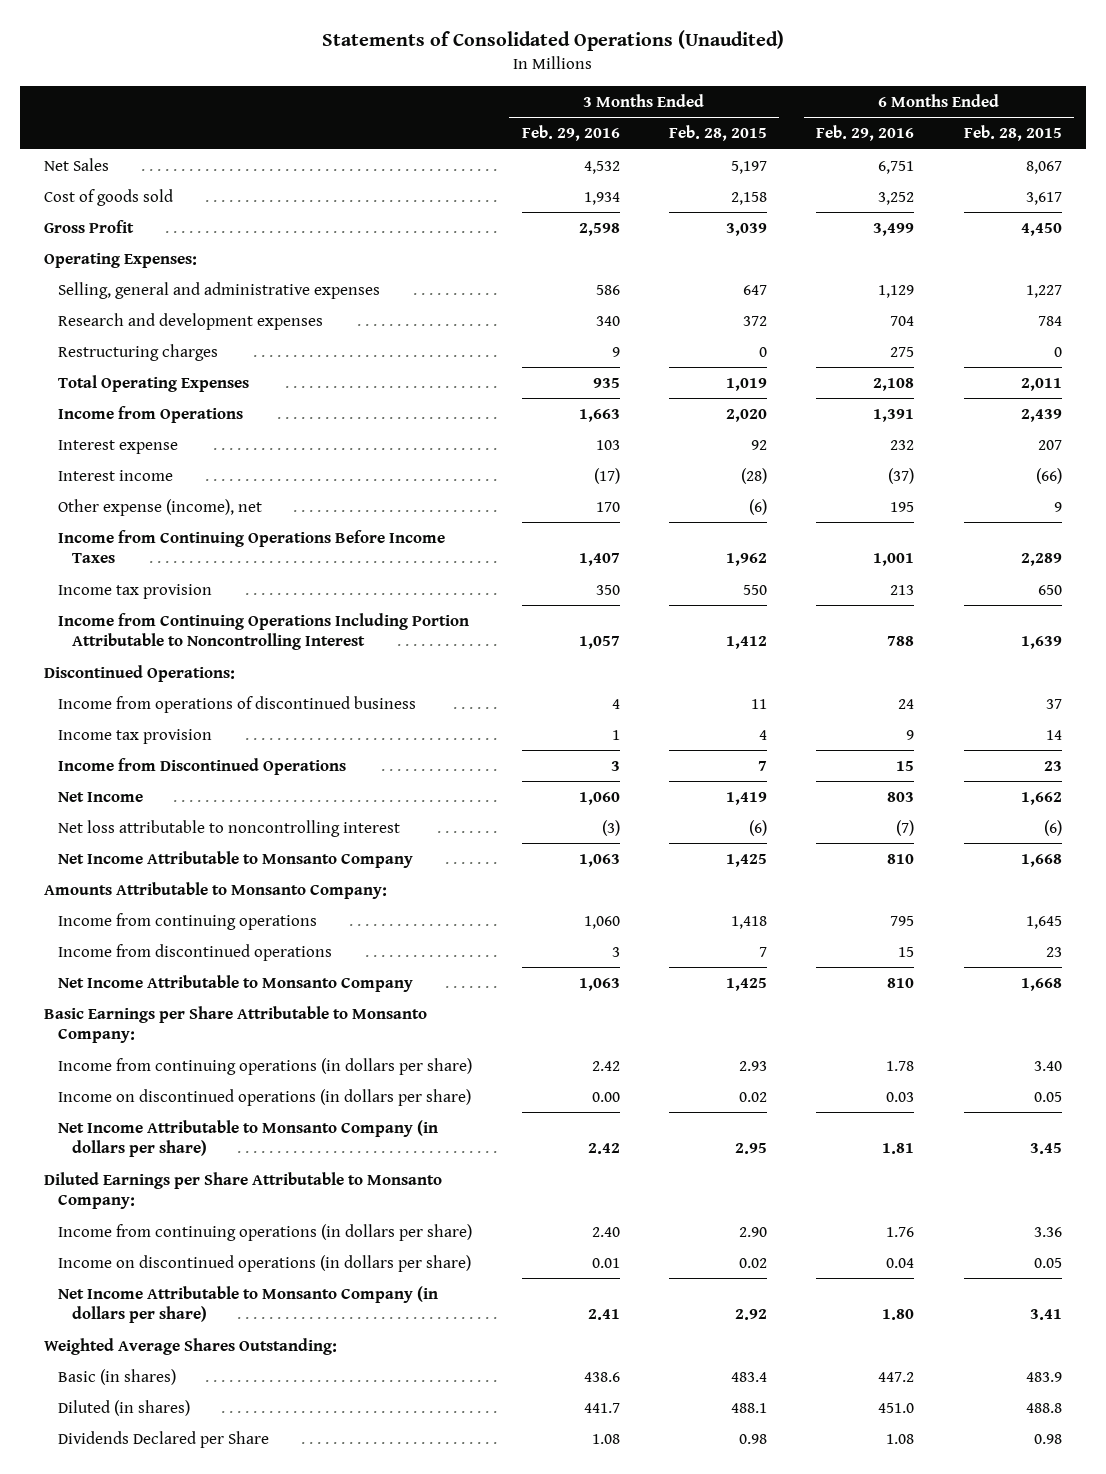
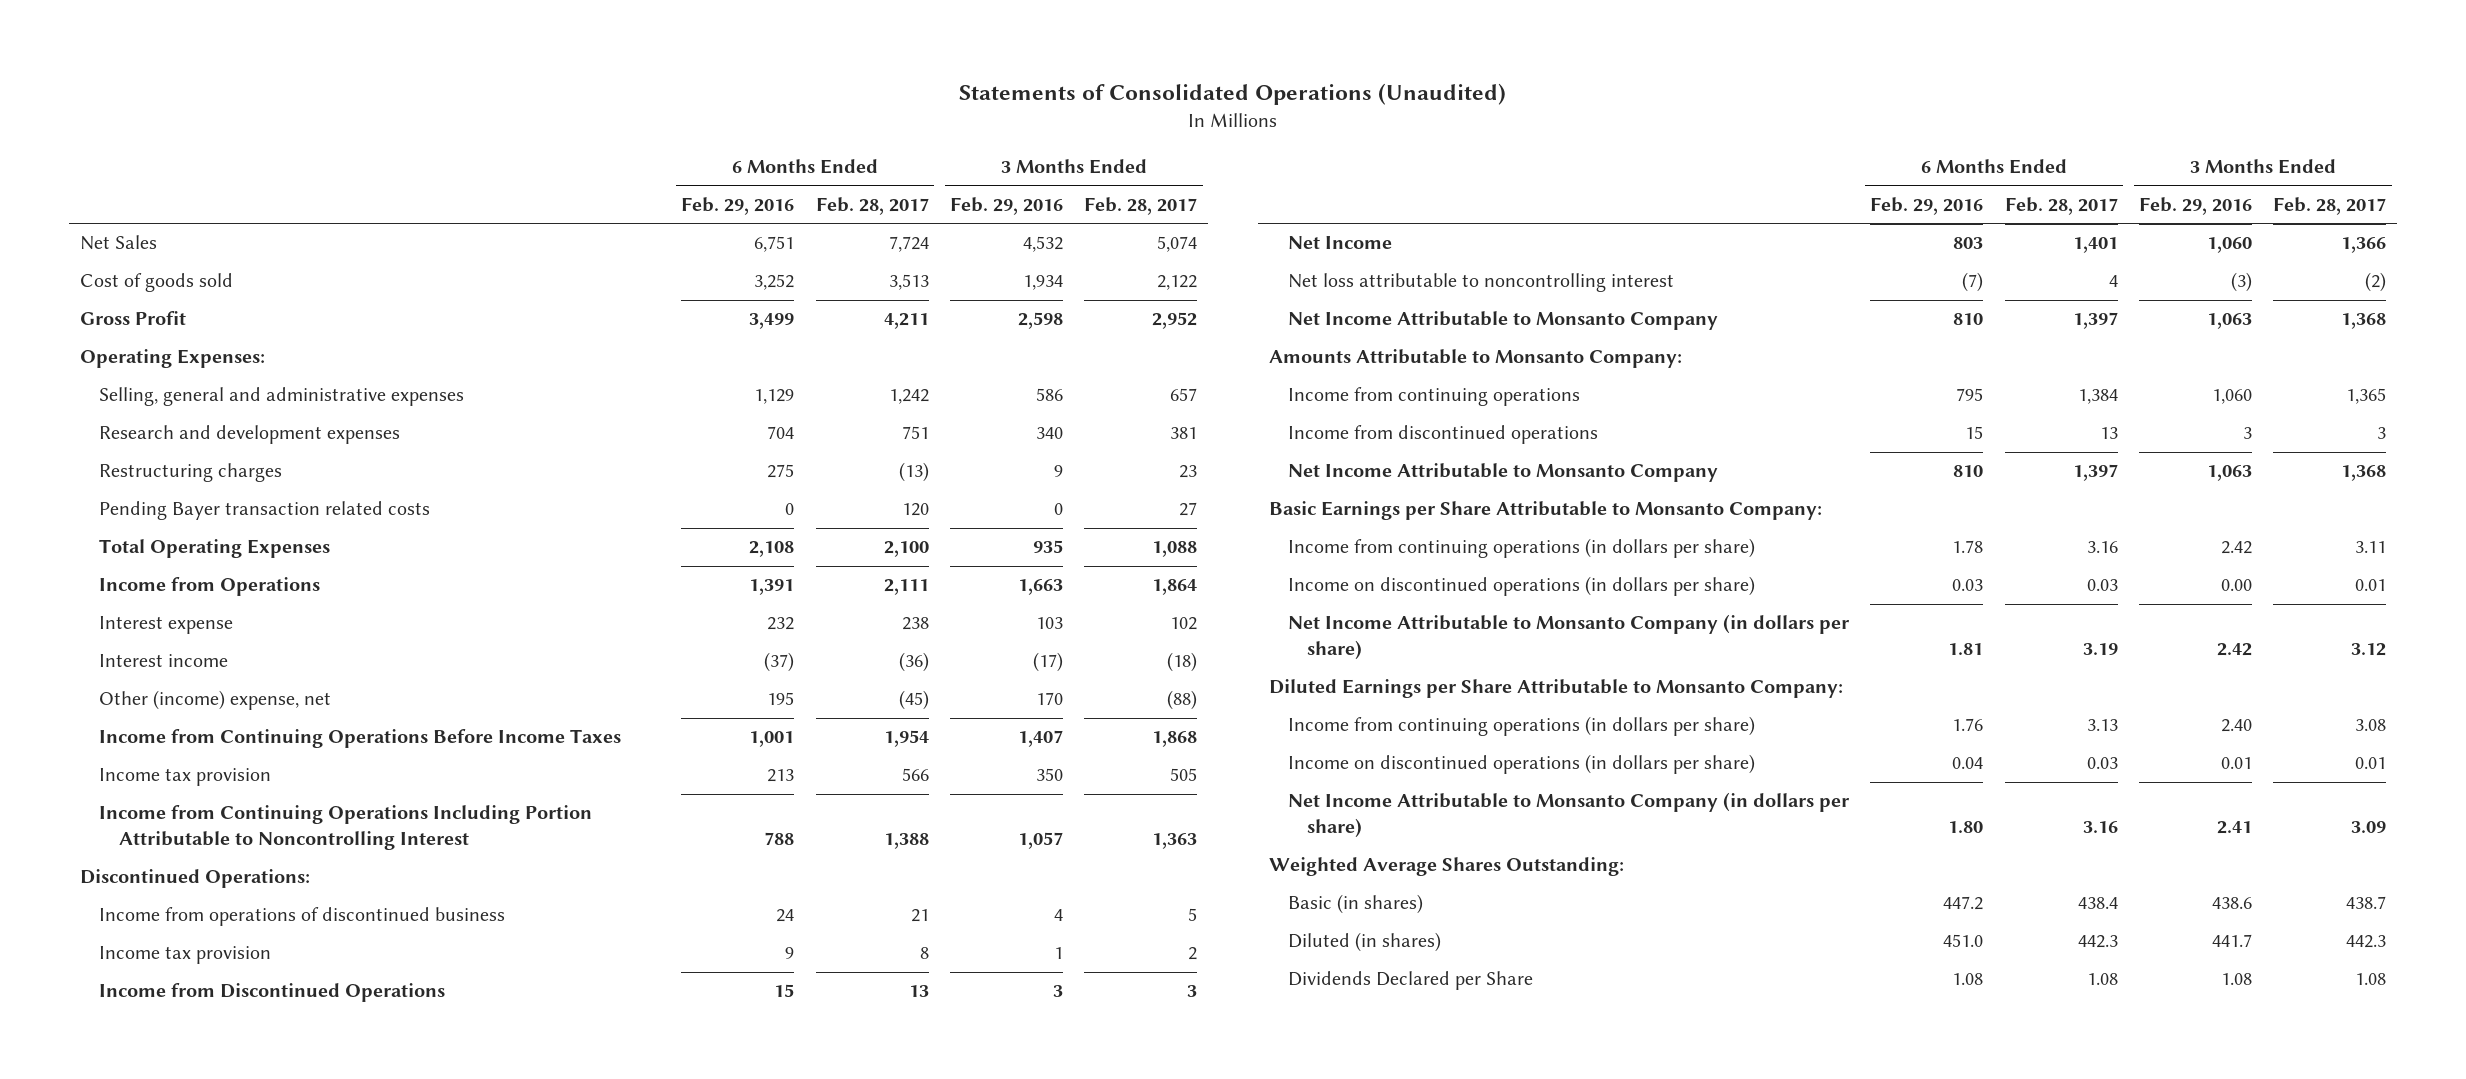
- | 3 Months Ended Feb. 29, 2016 | 3 Months Ended Feb. 28, 2015 | 6 Months Ended Feb. 29, 2016 | 6 Months Ended Feb. 28, 2015
+ | 6 Months Ended Feb. 29, 2016 | 6 Months Ended Feb. 28, 2017 | 3 Months Ended Feb. 29, 2016 | 3 Months Ended Feb. 28, 2017
+ Pending Bayer transaction related costs | 0 | 120 | 0 | 27
- Other expense (income), net | 170 | (6) | 195 | 9
+ Other (income) expense, net | 195 | (45) | 170 | (88)

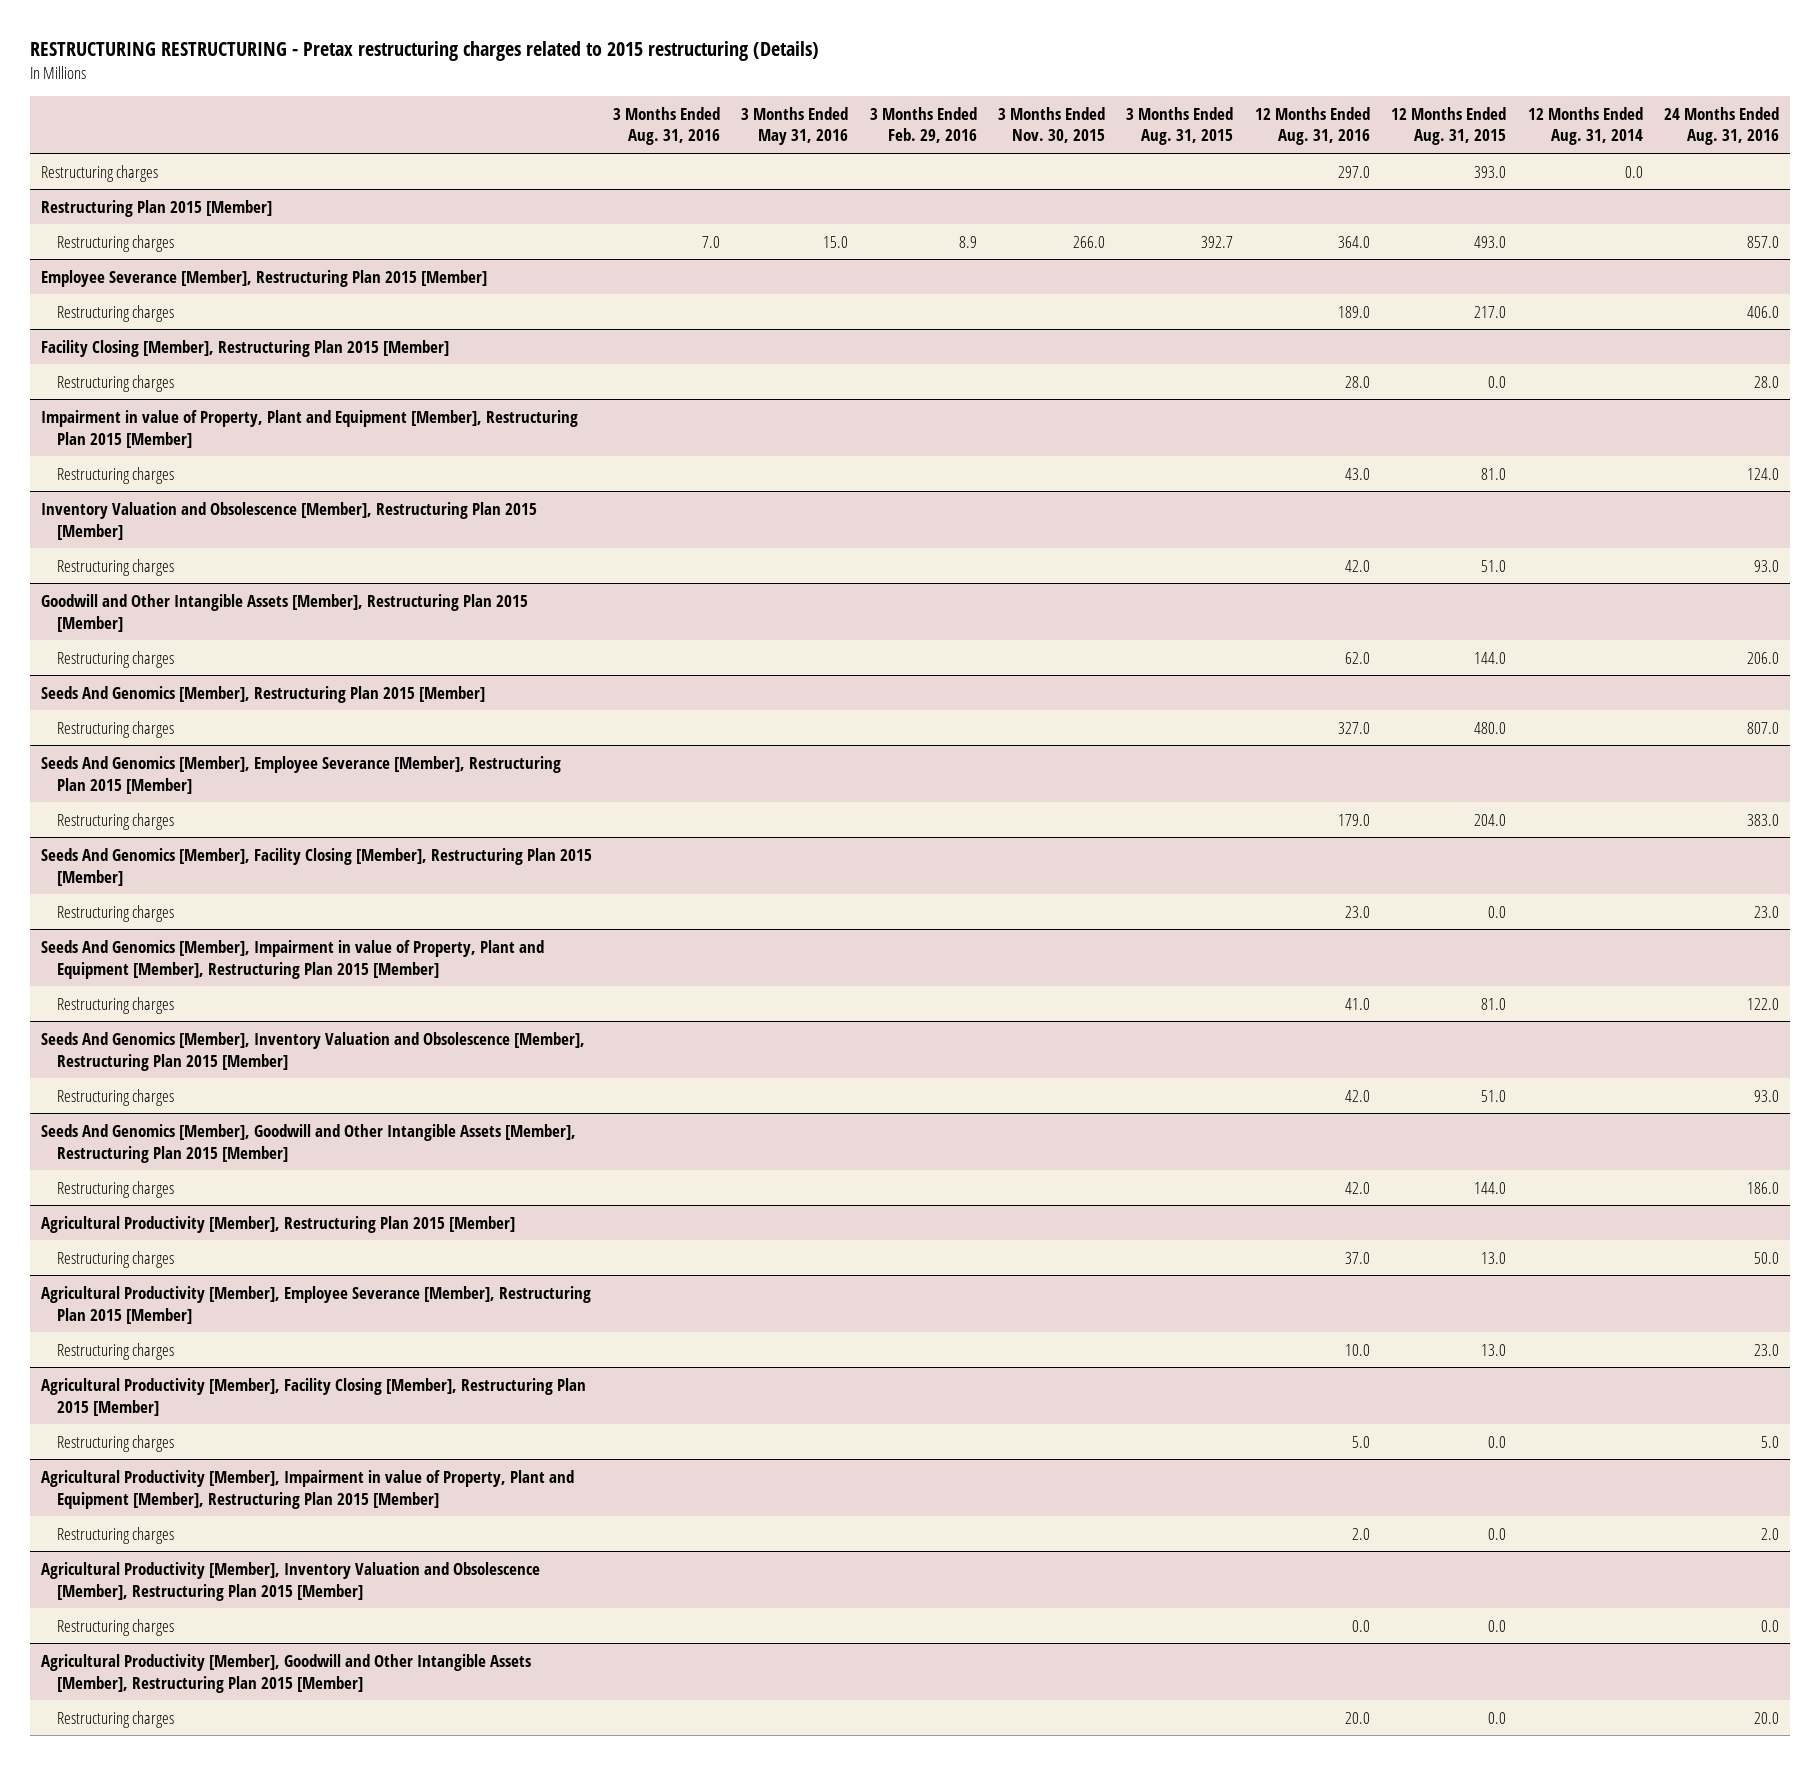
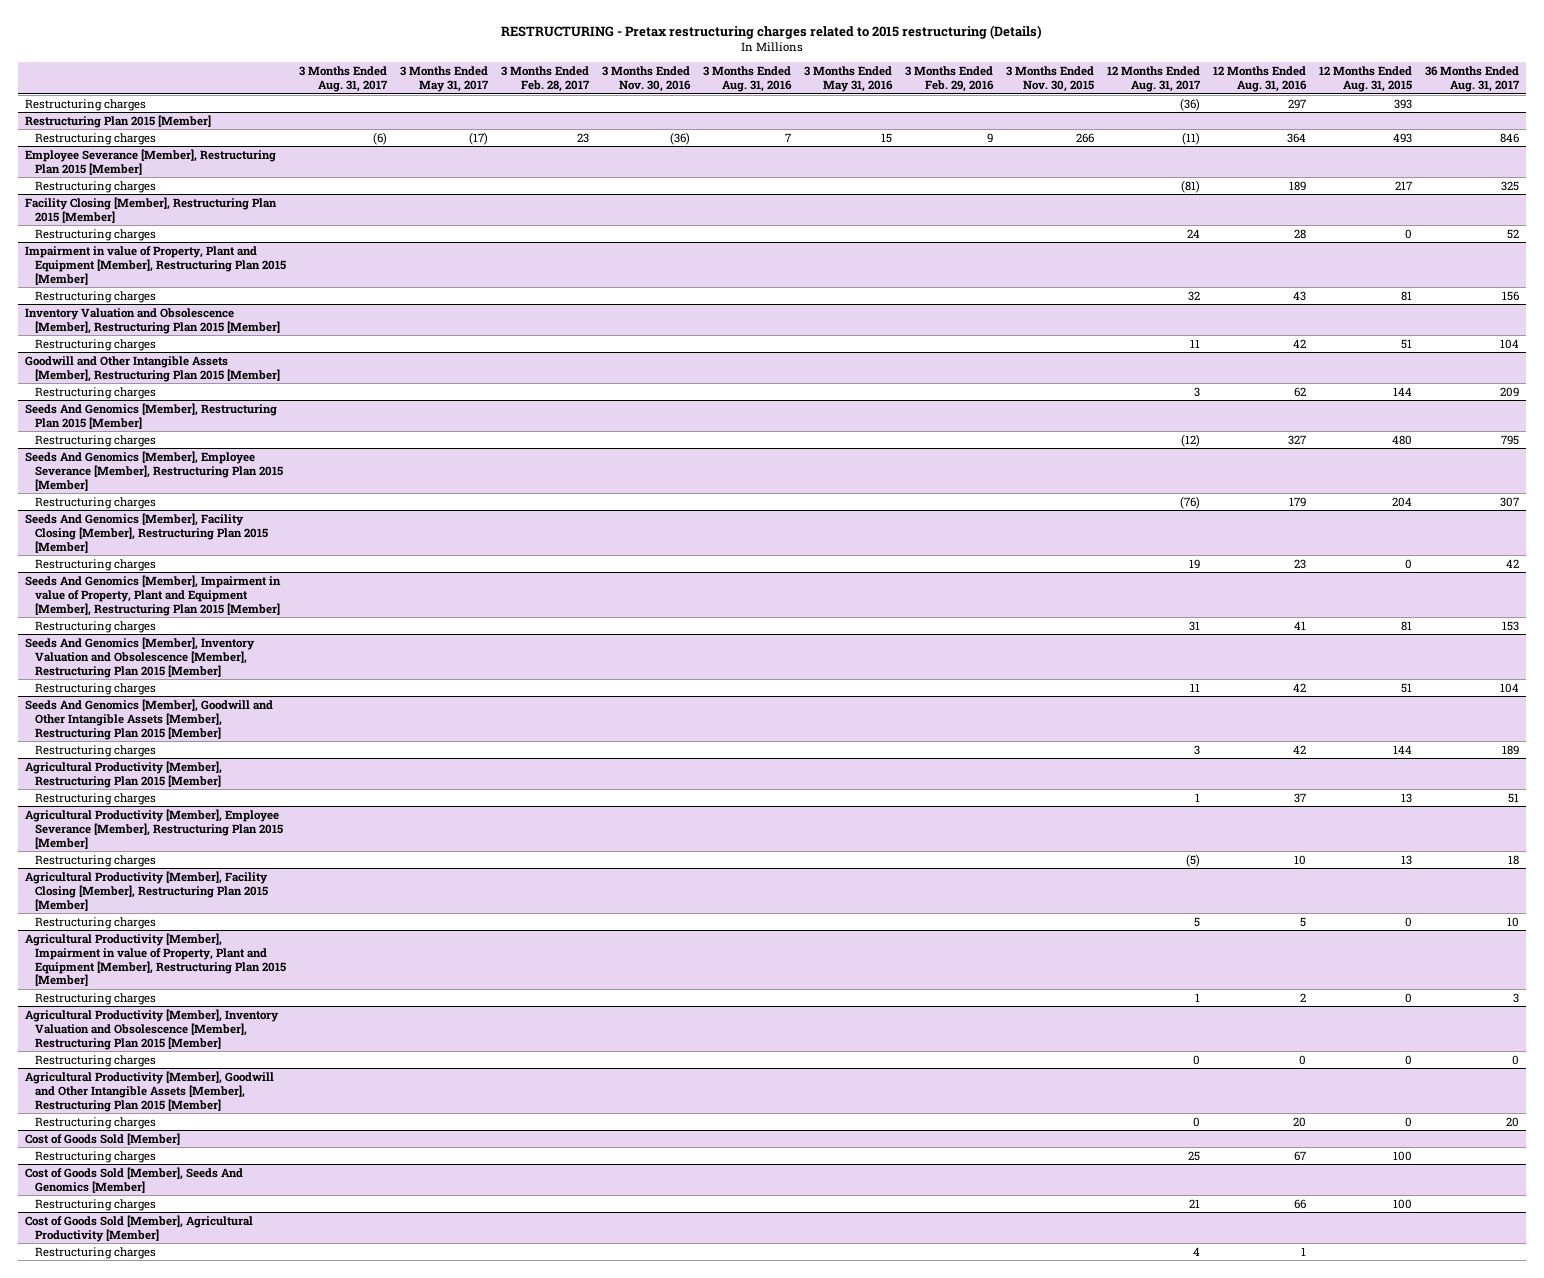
- RESTRUCTURING RESTRUCTURING - Pretax restructuring charges related to 2015 restructuring (Details)
+ RESTRUCTURING - Pretax restructuring charges related to 2015 restructuring (Details)
- | 3 Months Ended Aug. 31, 2016 | 3 Months Ended May 31, 2016 | 3 Months Ended Feb. 29, 2016 | 3 Months Ended Nov. 30, 2015 | 3 Months Ended Aug. 31, 2015 | 12 Months Ended Aug. 31, 2016 | 12 Months Ended Aug. 31, 2015 | 12 Months Ended Aug. 31, 2014 | 24 Months Ended Aug. 31, 2016
+ | 3 Months Ended Aug. 31, 2017 | 3 Months Ended May 31, 2017 | 3 Months Ended Feb. 28, 2017 | 3 Months Ended Nov. 30, 2016 | 3 Months Ended Aug. 31, 2016 | 3 Months Ended May 31, 2016 | 3 Months Ended Feb. 29, 2016 | 3 Months Ended Nov. 30, 2015 | 12 Months Ended Aug. 31, 2017 | 12 Months Ended Aug. 31, 2016 | 12 Months Ended Aug. 31, 2015 | 36 Months Ended Aug. 31, 2017
- Restructuring charges | | | | | | 297.0 | 393.0 | 0.0 |
+ Restructuring charges | | | | | | | | | (36) | 297 | 393 |
@ Restructuring Plan 2015 [Member]
- Restructuring charges | 7.0 | 15.0 | 8.9 | 266.0 | 392.7 | 364.0 | 493.0 | | 857.0
+ Restructuring charges | (6) | (17) | 23 | (36) | 7 | 15 | 9 | 266 | (11) | 364 | 493 | 846
@ Employee Severance [Member], Restructuring Plan 2015 [Member]
- Restructuring charges | | | | | | 189.0 | 217.0 | | 406.0
+ Restructuring charges | | | | | | | | | (81) | 189 | 217 | 325
@ Facility Closing [Member], Restructuring Plan 2015 [Member]
- Restructuring charges | | | | | | 28.0 | 0.0 | | 28.0
+ Restructuring charges | | | | | | | | | 24 | 28 | 0 | 52
@ Impairment in value of Property, Plant and Equipment [Member], Restructuring Plan 2015 [Member]
- Restructuring charges | | | | | | 43.0 | 81.0 | | 124.0
+ Restructuring charges | | | | | | | | | 32 | 43 | 81 | 156
@ Inventory Valuation and Obsolescence [Member], Restructuring Plan 2015 [Member]
- Restructuring charges | | | | | | 42.0 | 51.0 | | 93.0
+ Restructuring charges | | | | | | | | | 11 | 42 | 51 | 104
@ Goodwill and Other Intangible Assets [Member], Restructuring Plan 2015 [Member]
- Restructuring charges | | | | | | 62.0 | 144.0 | | 206.0
+ Restructuring charges | | | | | | | | | 3 | 62 | 144 | 209
@ Seeds And Genomics [Member], Restructuring Plan 2015 [Member]
- Restructuring charges | | | | | | 327.0 | 480.0 | | 807.0
+ Restructuring charges | | | | | | | | | (12) | 327 | 480 | 795
@ Seeds And Genomics [Member], Employee Severance [Member], Restructuring Plan 2015 [Member]
- Restructuring charges | | | | | | 179.0 | 204.0 | | 383.0
+ Restructuring charges | | | | | | | | | (76) | 179 | 204 | 307
@ Seeds And Genomics [Member], Facility Closing [Member], Restructuring Plan 2015 [Member]
- Restructuring charges | | | | | | 23.0 | 0.0 | | 23.0
+ Restructuring charges | | | | | | | | | 19 | 23 | 0 | 42
@ Seeds And Genomics [Member], Impairment in value of Property, Plant and Equipment [Member], Restructuring Plan 2015 [Member]
- Restructuring charges | | | | | | 41.0 | 81.0 | | 122.0
+ Restructuring charges | | | | | | | | | 31 | 41 | 81 | 153
@ Seeds And Genomics [Member], Inventory Valuation and Obsolescence [Member], Restructuring Plan 2015 [Member]
- Restructuring charges | | | | | | 42.0 | 51.0 | | 93.0
+ Restructuring charges | | | | | | | | | 11 | 42 | 51 | 104
@ Seeds And Genomics [Member], Goodwill and Other Intangible Assets [Member], Restructuring Plan 2015 [Member]
- Restructuring charges | | | | | | 42.0 | 144.0 | | 186.0
+ Restructuring charges | | | | | | | | | 3 | 42 | 144 | 189
@ Agricultural Productivity [Member], Restructuring Plan 2015 [Member]
- Restructuring charges | | | | | | 37.0 | 13.0 | | 50.0
+ Restructuring charges | | | | | | | | | 1 | 37 | 13 | 51
@ Agricultural Productivity [Member], Employee Severance [Member], Restructuring Plan 2015 [Member]
- Restructuring charges | | | | | | 10.0 | 13.0 | | 23.0
+ Restructuring charges | | | | | | | | | (5) | 10 | 13 | 18
@ Agricultural Productivity [Member], Facility Closing [Member], Restructuring Plan 2015 [Member]
- Restructuring charges | | | | | | 5.0 | 0.0 | | 5.0
+ Restructuring charges | | | | | | | | | 5 | 5 | 0 | 10
@ Agricultural Productivity [Member], Impairment in value of Property, Plant and Equipment [Member], Restructuring Plan 2015 [Member]
- Restructuring charges | | | | | | 2.0 | 0.0 | | 2.0
+ Restructuring charges | | | | | | | | | 1 | 2 | 0 | 3
@ Agricultural Productivity [Member], Inventory Valuation and Obsolescence [Member], Restructuring Plan 2015 [Member]
- Restructuring charges | | | | | | 0.0 | 0.0 | | 0.0
+ Restructuring charges | | | | | | | | | 0 | 0 | 0 | 0
@ Agricultural Productivity [Member], Goodwill and Other Intangible Assets [Member], Restructuring Plan 2015 [Member]
- Restructuring charges | | | | | | 20.0 | 0.0 | | 20.0
+ Restructuring charges | | | | | | | | | 0 | 20 | 0 | 20
+ Cost of Goods Sold [Member]
+ Restructuring charges | | | | | | | | | 25 | 67 | 100 |
+ Cost of Goods Sold [Member], Seeds And Genomics [Member]
+ Restructuring charges | | | | | | | | | 21 | 66 | 100 |
+ Cost of Goods Sold [Member], Agricultural Productivity [Member]
+ Restructuring charges | | | | | | | | | 4 | 1 | |

